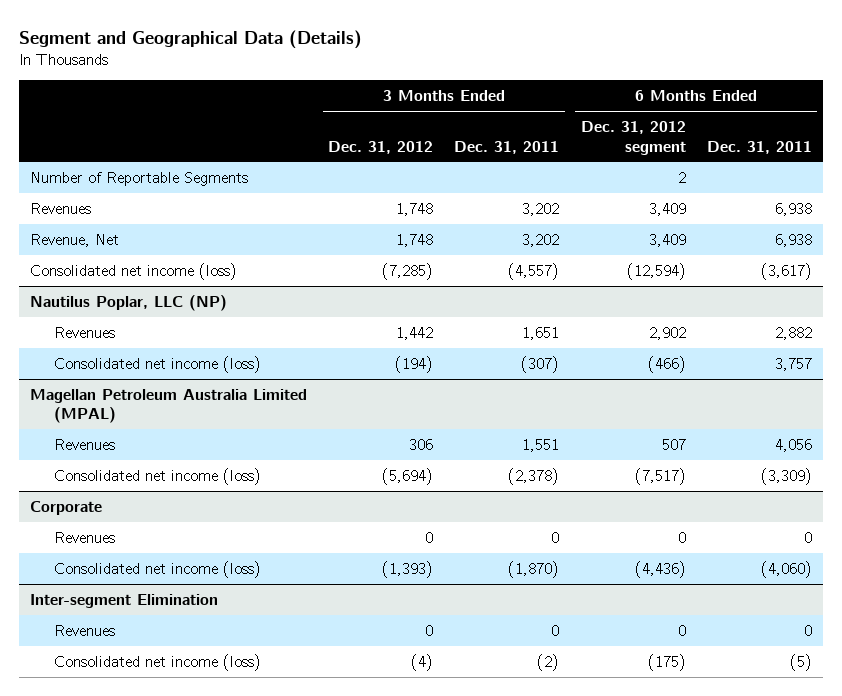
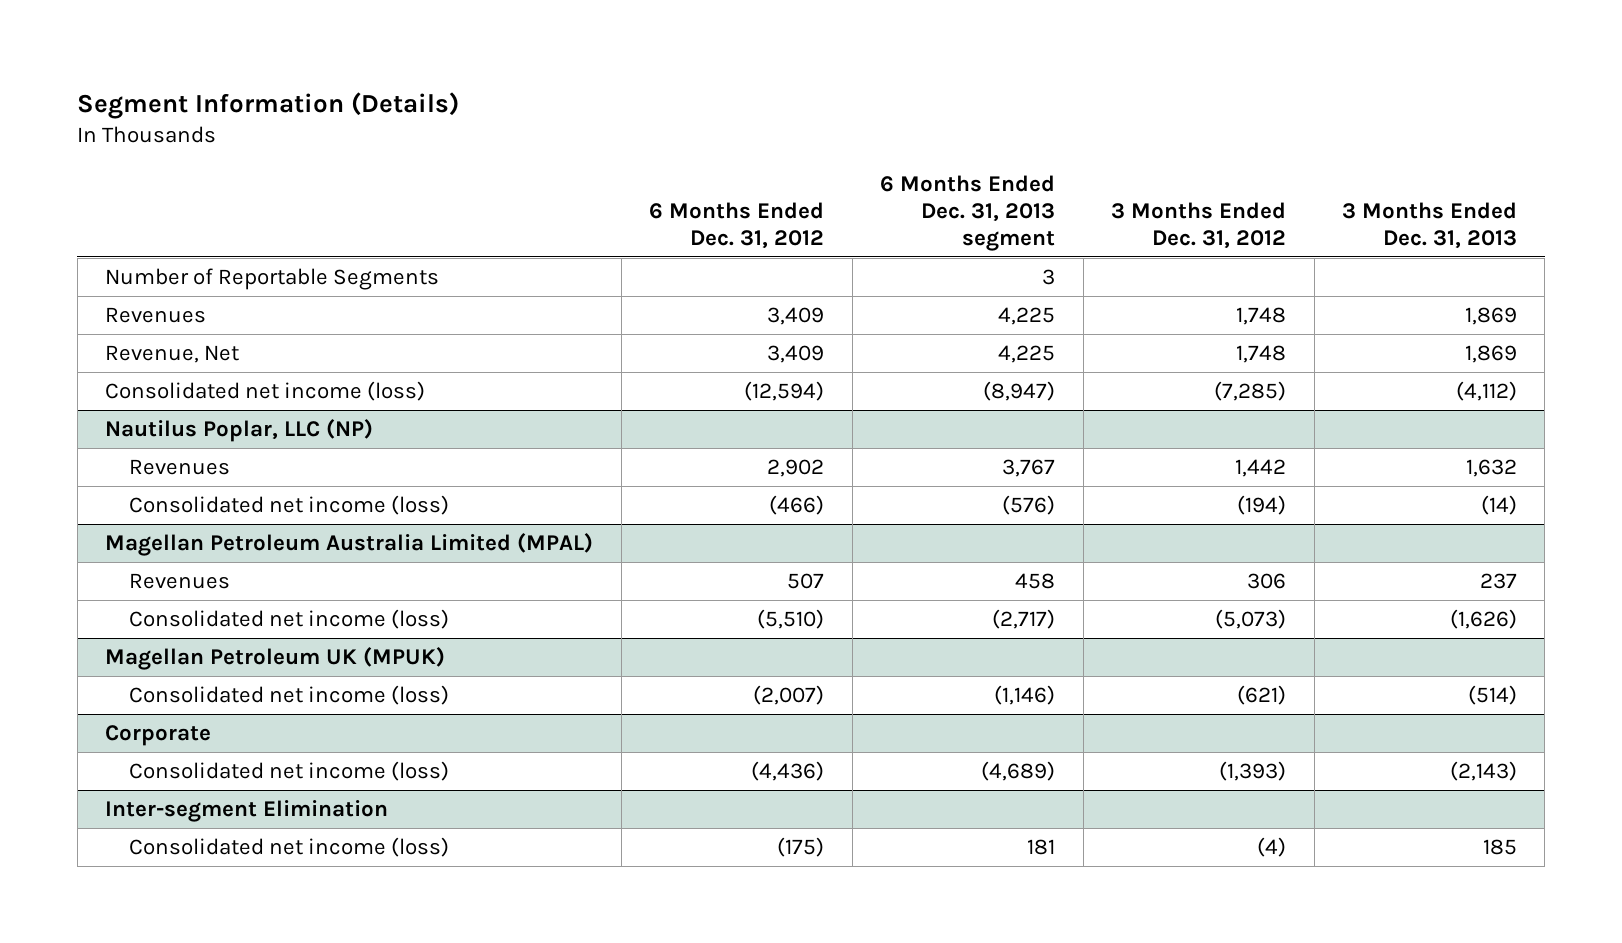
- Segment and Geographical Data (Details)
+ Segment Information (Details)
- | 3 Months Ended Dec. 31, 2012 | 3 Months Ended Dec. 31, 2011 | 6 Months Ended Dec. 31, 2012 segment | 6 Months Ended Dec. 31, 2011
+ | 6 Months Ended Dec. 31, 2012 | 6 Months Ended Dec. 31, 2013 segment | 3 Months Ended Dec. 31, 2012 | 3 Months Ended Dec. 31, 2013
@ Magellan Petroleum Australia Limited (MPAL)
- Consolidated net income (loss) | (5,694) | (2,378) | (7,517) | (3,309)
+ Consolidated net income (loss) | (5,510) | (2,717) | (5,073) | (1,626)
+ Magellan Petroleum UK (MPUK)
+ Consolidated net income (loss) | (2,007) | (1,146) | (621) | (514)
@ Corporate
- Revenues | 0 | 0 | 0 | 0
@ Inter-segment Elimination
- Revenues | 0 | 0 | 0 | 0

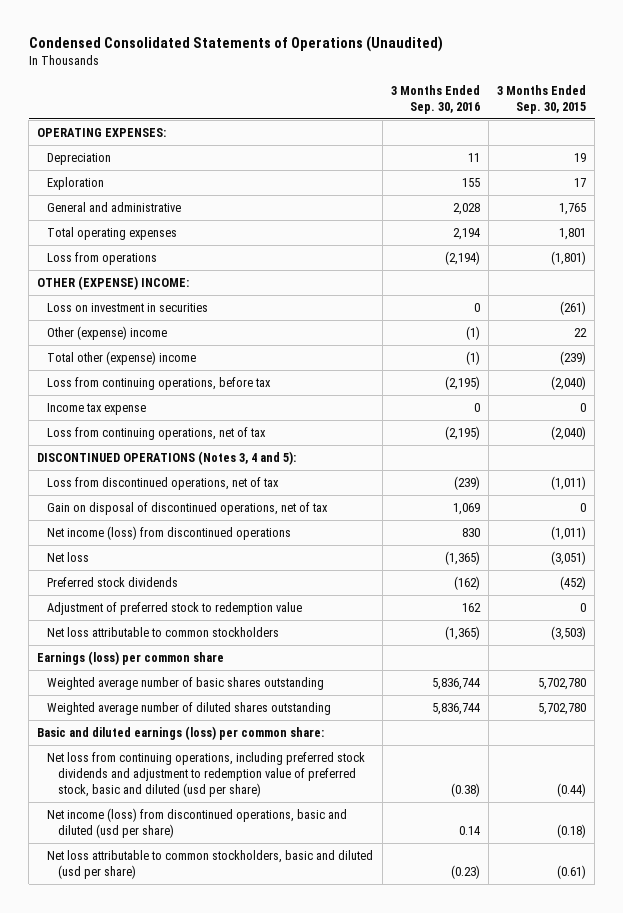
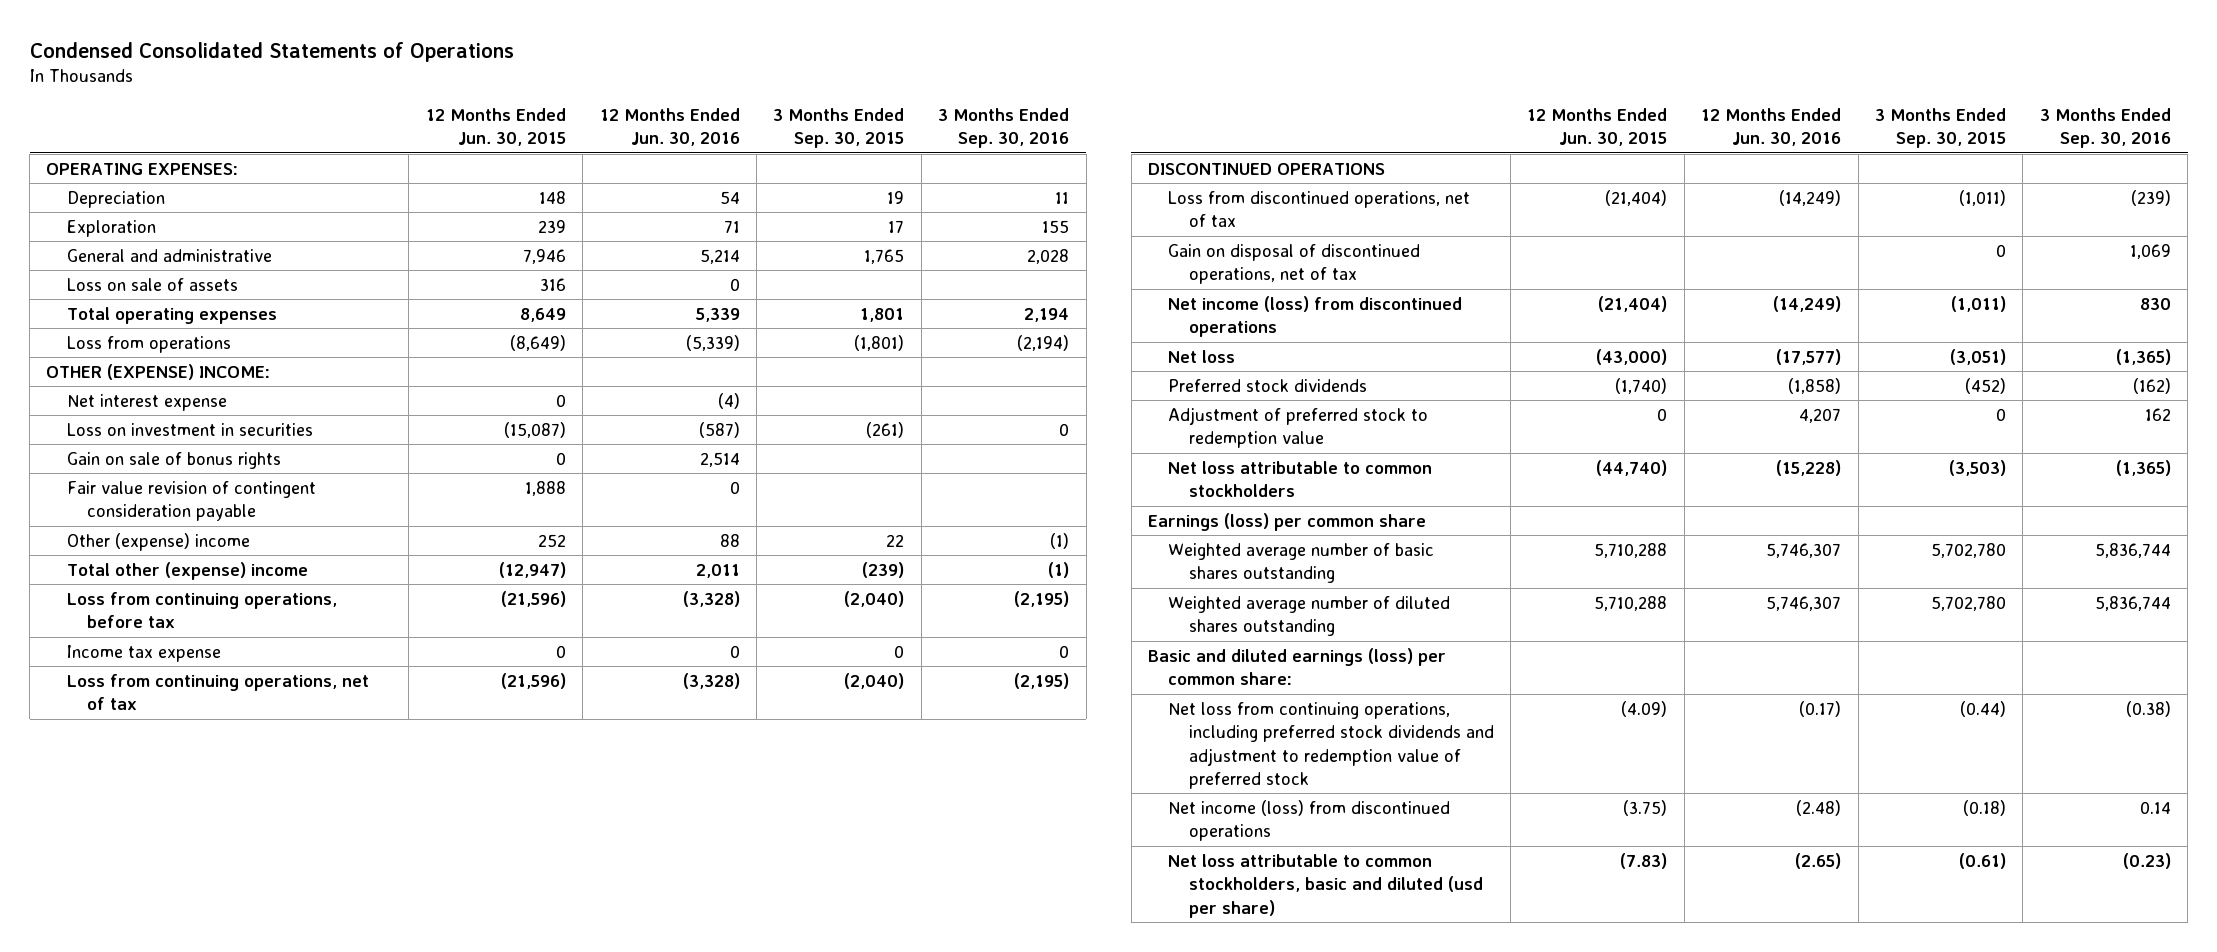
- Condensed Consolidated Statements of Operations (Unaudited)
+ Condensed Consolidated Statements of Operations
- | 3 Months Ended Sep. 30, 2016 | 3 Months Ended Sep. 30, 2015
+ | 12 Months Ended Jun. 30, 2015 | 12 Months Ended Jun. 30, 2016 | 3 Months Ended Sep. 30, 2015 | 3 Months Ended Sep. 30, 2016
+ Loss on sale of assets | 316 | 0 | |
+ Net interest expense | 0 | (4) | |
+ Gain on sale of bonus rights | 0 | 2,514 | |
+ Fair value revision of contingent consideration payable | 1,888 | 0 | |
- DISCONTINUED OPERATIONS (Notes 3, 4 and 5):
+ DISCONTINUED OPERATIONS
- Net loss from continuing operations, including preferred stock dividends and adjustment to redemption value of preferred stock, basic and diluted (usd per share) | (0.38) | (0.44)
- Net income (loss) from discontinued operations, basic and diluted (usd per share) | 0.14 | (0.18)
+ Net loss from continuing operations, including preferred stock dividends and adjustment to redemption value of preferred stock | (4.09) | (0.17) | (0.44) | (0.38)
+ Net income (loss) from discontinued operations | (3.75) | (2.48) | (0.18) | 0.14

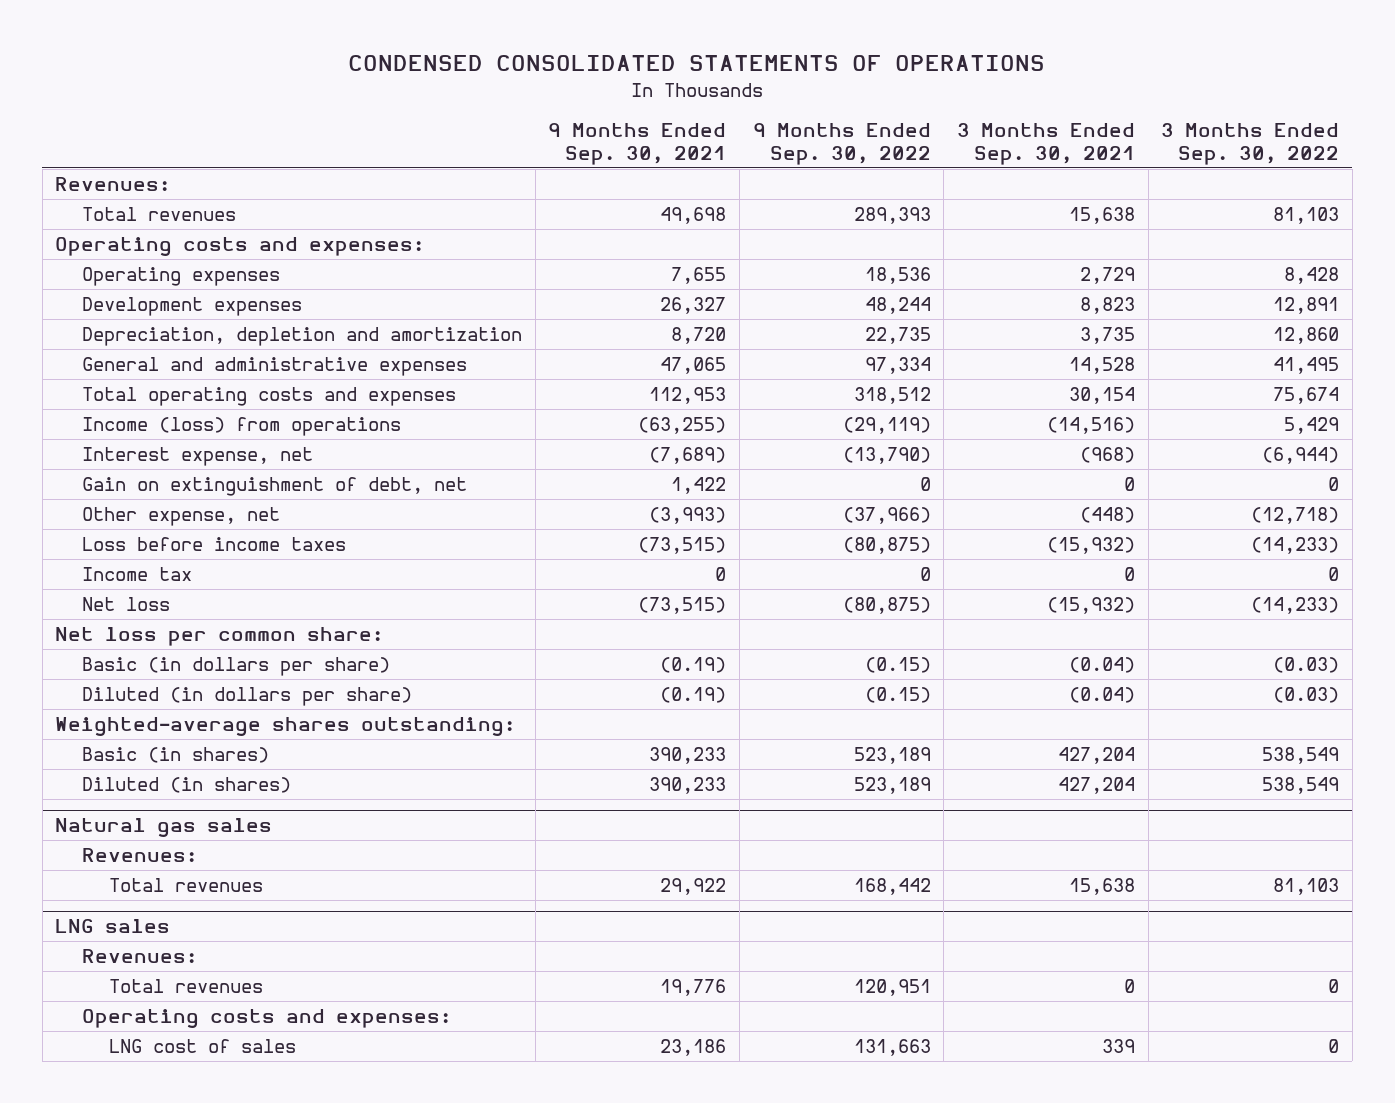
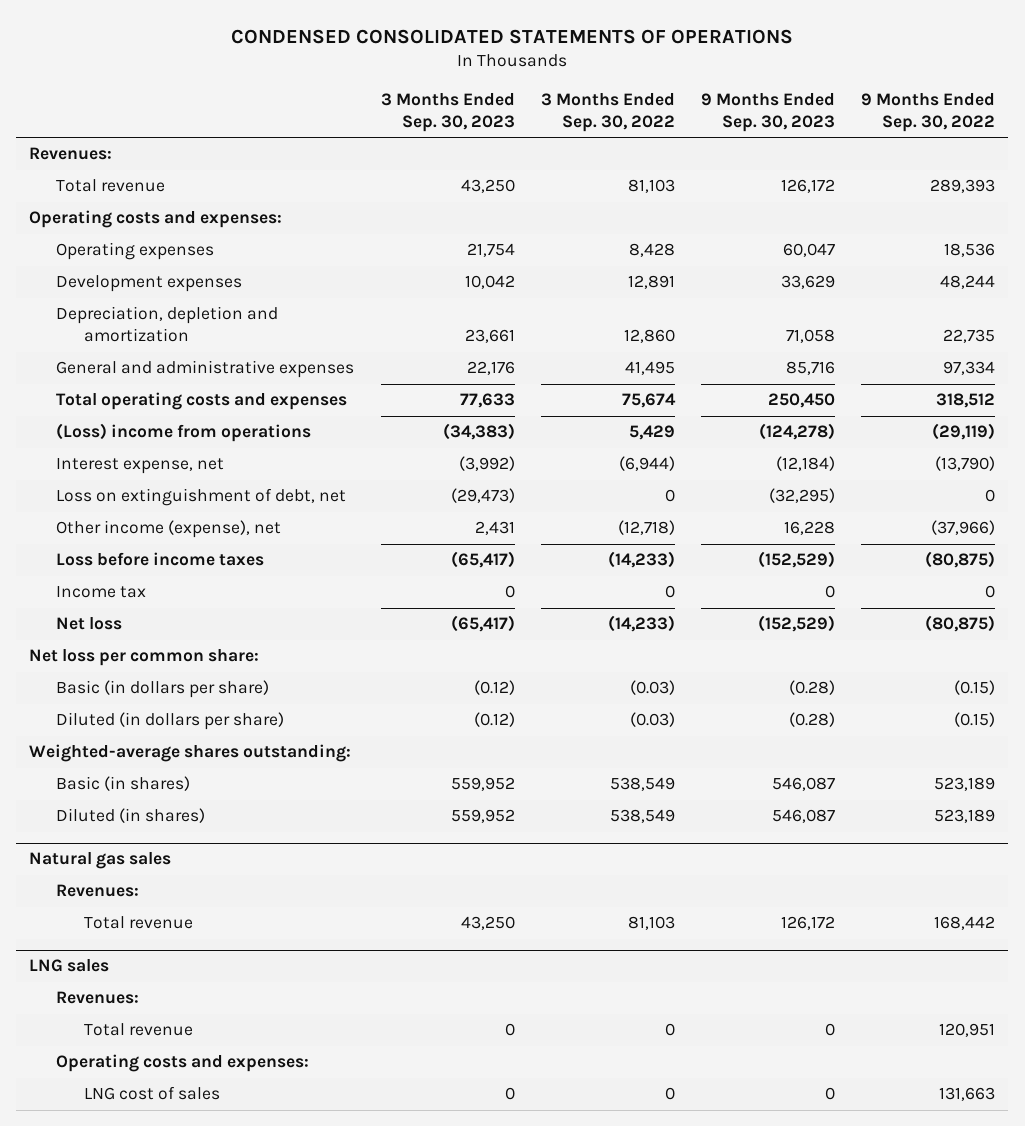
- | 9 Months Ended Sep. 30, 2021 | 9 Months Ended Sep. 30, 2022 | 3 Months Ended Sep. 30, 2021 | 3 Months Ended Sep. 30, 2022
+ | 3 Months Ended Sep. 30, 2023 | 3 Months Ended Sep. 30, 2022 | 9 Months Ended Sep. 30, 2023 | 9 Months Ended Sep. 30, 2022
- Total revenues | 49,698 | 289,393 | 15,638 | 81,103
+ Total revenue | 43,250 | 81,103 | 126,172 | 289,393
- Income (loss) from operations | (63,255) | (29,119) | (14,516) | 5,429
+ (Loss) income from operations | (34,383) | 5,429 | (124,278) | (29,119)
- Gain on extinguishment of debt, net | 1,422 | 0 | 0 | 0
- Other expense, net | (3,993) | (37,966) | (448) | (12,718)
+ Loss on extinguishment of debt, net | (29,473) | 0 | (32,295) | 0
+ Other income (expense), net | 2,431 | (12,718) | 16,228 | (37,966)
@ Natural gas sales
- Total revenues | 29,922 | 168,442 | 15,638 | 81,103
+ Total revenue | 43,250 | 81,103 | 126,172 | 168,442
@ LNG sales
- Total revenues | 19,776 | 120,951 | 0 | 0
+ Total revenue | 0 | 0 | 0 | 120,951

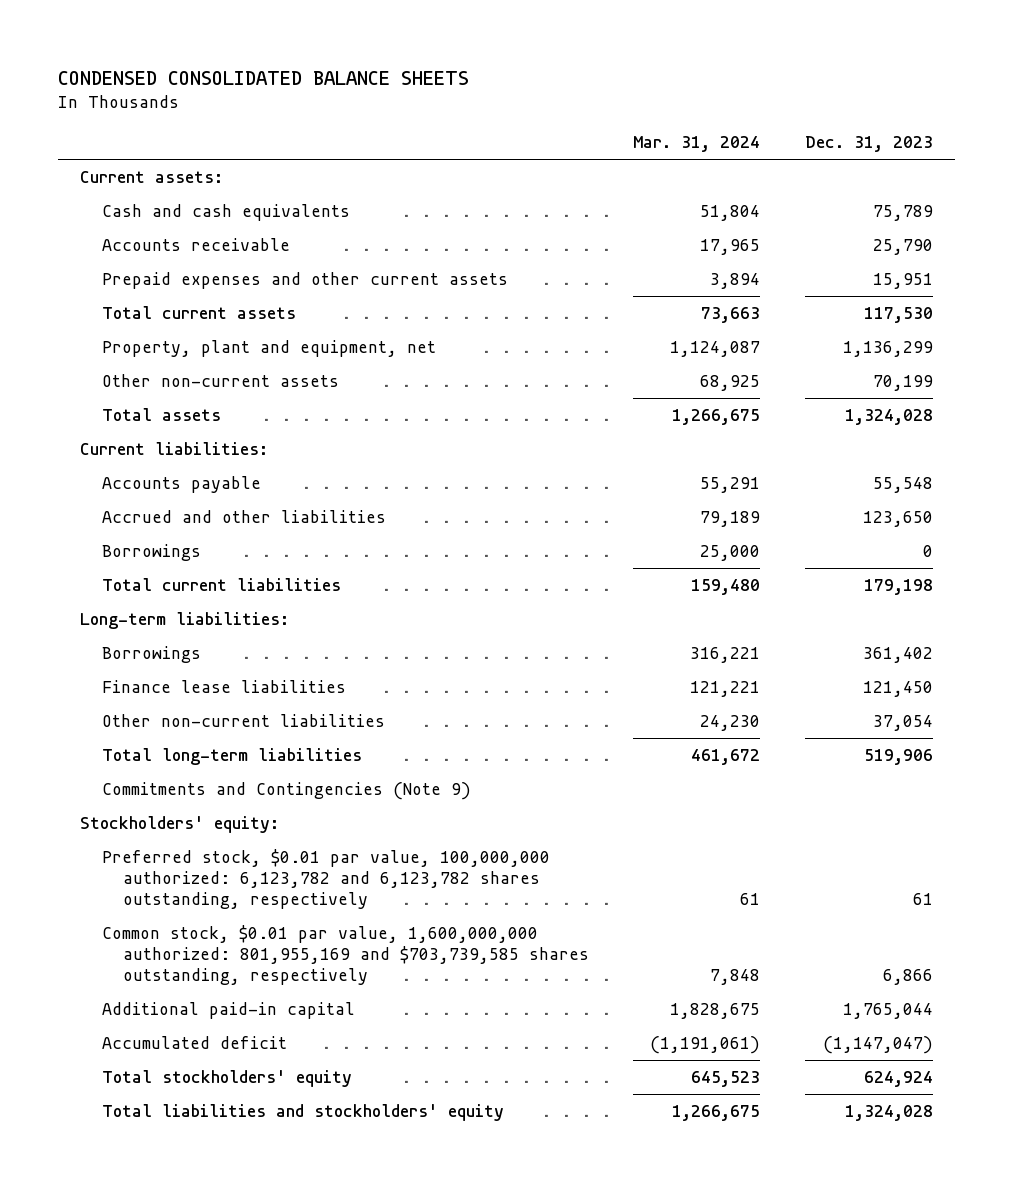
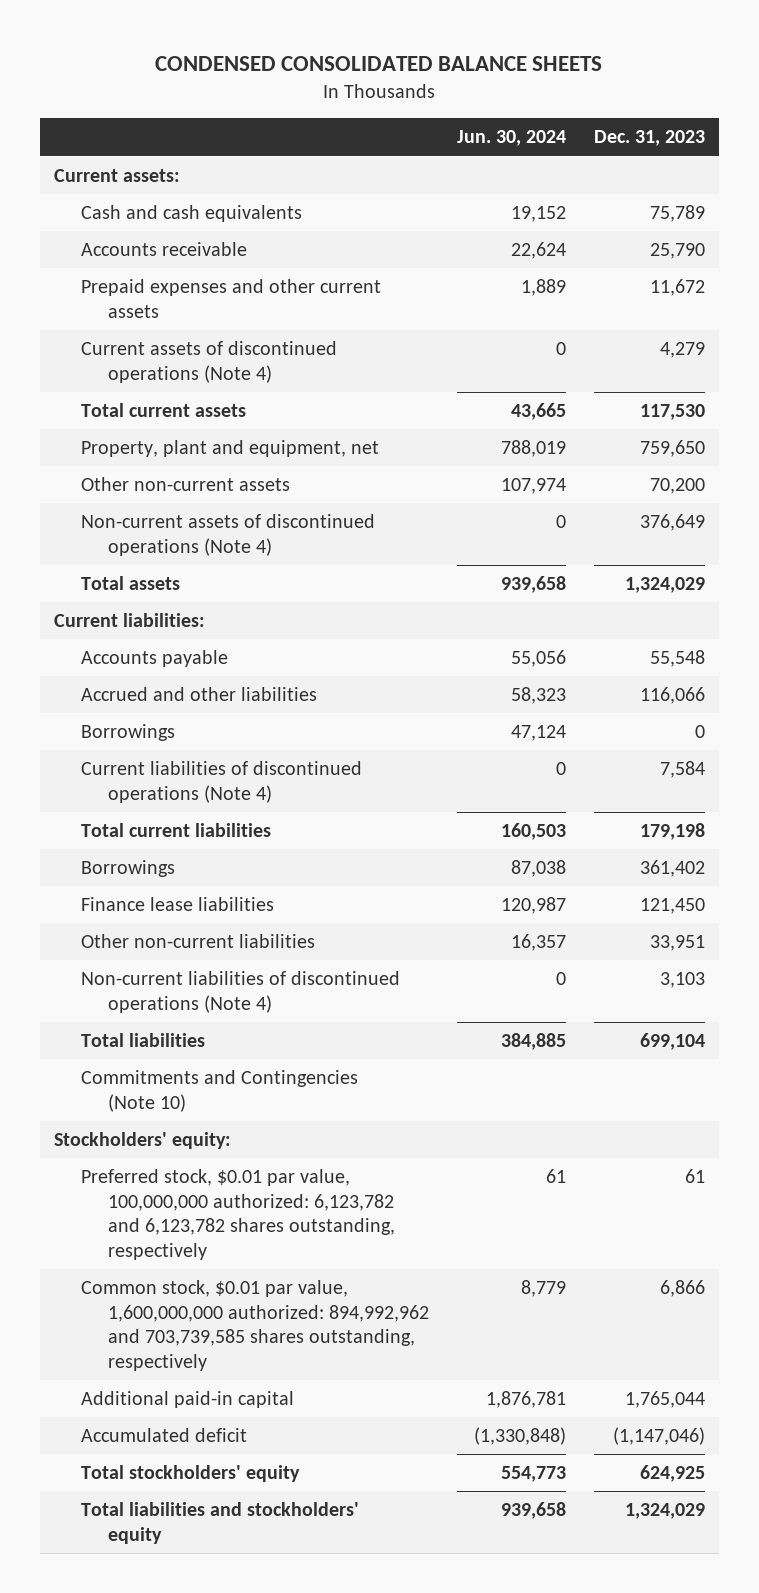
- | Mar. 31, 2024 | Dec. 31, 2023
+ | Jun. 30, 2024 | Dec. 31, 2023
- Prepaid expenses and other current assets | 3,894 | 15,951
+ Prepaid expenses and other current assets | 1,889 | 11,672
+ Current assets of discontinued operations (Note 4) | 0 | 4,279
- Property, plant and equipment, net | 1,124,087 | 1,136,299
- Other non-current assets | 68,925 | 70,199
- Total assets | 1,266,675 | 1,324,028
+ Property, plant and equipment, net | 788,019 | 759,650
+ Other non-current assets | 107,974 | 70,200
+ Non-current assets of discontinued operations (Note 4) | 0 | 376,649
+ Total assets | 939,658 | 1,324,029
- Accrued and other liabilities | 79,189 | 123,650
+ Accrued and other liabilities | 58,323 | 116,066
+ Current liabilities of discontinued operations (Note 4) | 0 | 7,584
- Long-term liabilities:
- Other non-current liabilities | 24,230 | 37,054
- Total long-term liabilities | 461,672 | 519,906
- Commitments and Contingencies (Note 9)
+ Other non-current liabilities | 16,357 | 33,951
+ Non-current liabilities of discontinued operations (Note 4) | 0 | 3,103
+ Total liabilities | 384,885 | 699,104
+ Commitments and Contingencies (Note 10)
- Common stock, $0.01 par value, 1,600,000,000 authorized: 801,955,169 and $703,739,585 shares outstanding, respectively | 7,848 | 6,866
+ Common stock, $0.01 par value, 1,600,000,000 authorized: 894,992,962 and 703,739,585 shares outstanding, respectively | 8,779 | 6,866
- Accumulated deficit | (1,191,061) | (1,147,047)
- Total stockholders' equity | 645,523 | 624,924
- Total liabilities and stockholders' equity | 1,266,675 | 1,324,028
+ Accumulated deficit | (1,330,848) | (1,147,046)
+ Total stockholders' equity | 554,773 | 624,925
+ Total liabilities and stockholders' equity | 939,658 | 1,324,029

